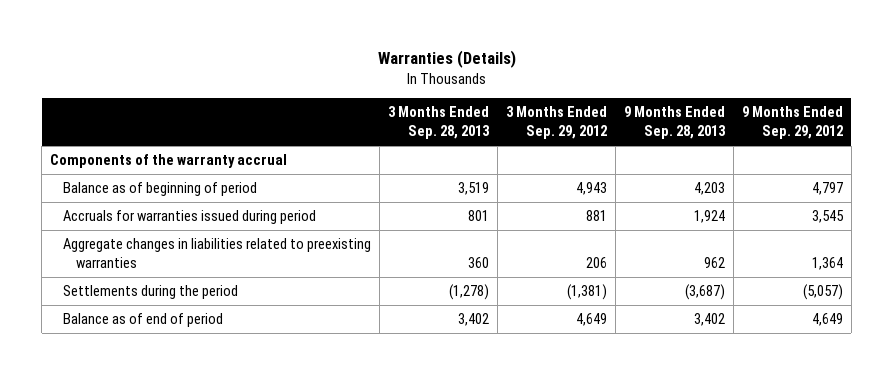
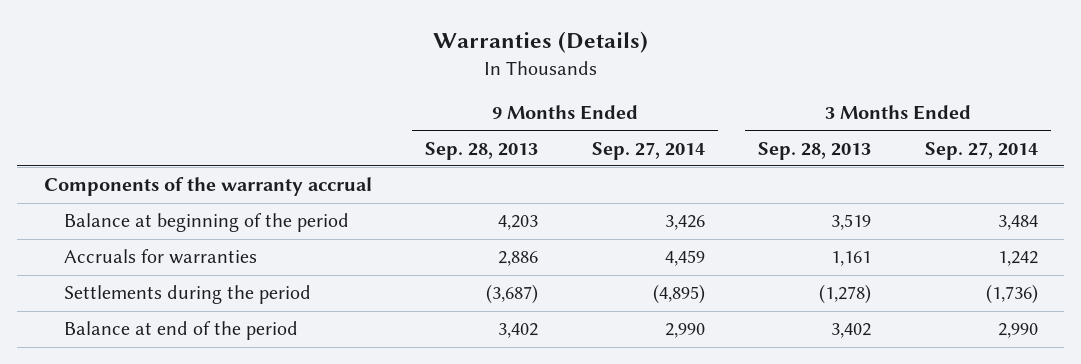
- | 3 Months Ended Sep. 28, 2013 | 3 Months Ended Sep. 29, 2012 | 9 Months Ended Sep. 28, 2013 | 9 Months Ended Sep. 29, 2012
+ | 9 Months Ended Sep. 28, 2013 | 9 Months Ended Sep. 27, 2014 | 3 Months Ended Sep. 28, 2013 | 3 Months Ended Sep. 27, 2014
- Balance as of beginning of period | 3,519 | 4,943 | 4,203 | 4,797
- Accruals for warranties issued during period | 801 | 881 | 1,924 | 3,545
- Aggregate changes in liabilities related to preexisting warranties | 360 | 206 | 962 | 1,364
+ Balance at beginning of the period | 4,203 | 3,426 | 3,519 | 3,484
+ Accruals for warranties | 2,886 | 4,459 | 1,161 | 1,242
- Balance as of end of period | 3,402 | 4,649 | 3,402 | 4,649
+ Balance at end of the period | 3,402 | 2,990 | 3,402 | 2,990

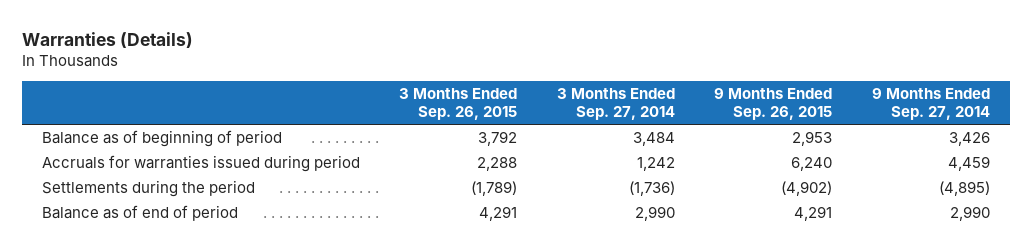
- | 9 Months Ended Sep. 28, 2013 | 9 Months Ended Sep. 27, 2014 | 3 Months Ended Sep. 28, 2013 | 3 Months Ended Sep. 27, 2014
+ | 3 Months Ended Sep. 26, 2015 | 3 Months Ended Sep. 27, 2014 | 9 Months Ended Sep. 26, 2015 | 9 Months Ended Sep. 27, 2014
- Components of the warranty accrual
- Balance at beginning of the period | 4,203 | 3,426 | 3,519 | 3,484
- Accruals for warranties | 2,886 | 4,459 | 1,161 | 1,242
+ Balance as of beginning of period | 3,792 | 3,484 | 2,953 | 3,426
+ Accruals for warranties issued during period | 2,288 | 1,242 | 6,240 | 4,459
- Balance at end of the period | 3,402 | 2,990 | 3,402 | 2,990
+ Balance as of end of period | 4,291 | 2,990 | 4,291 | 2,990

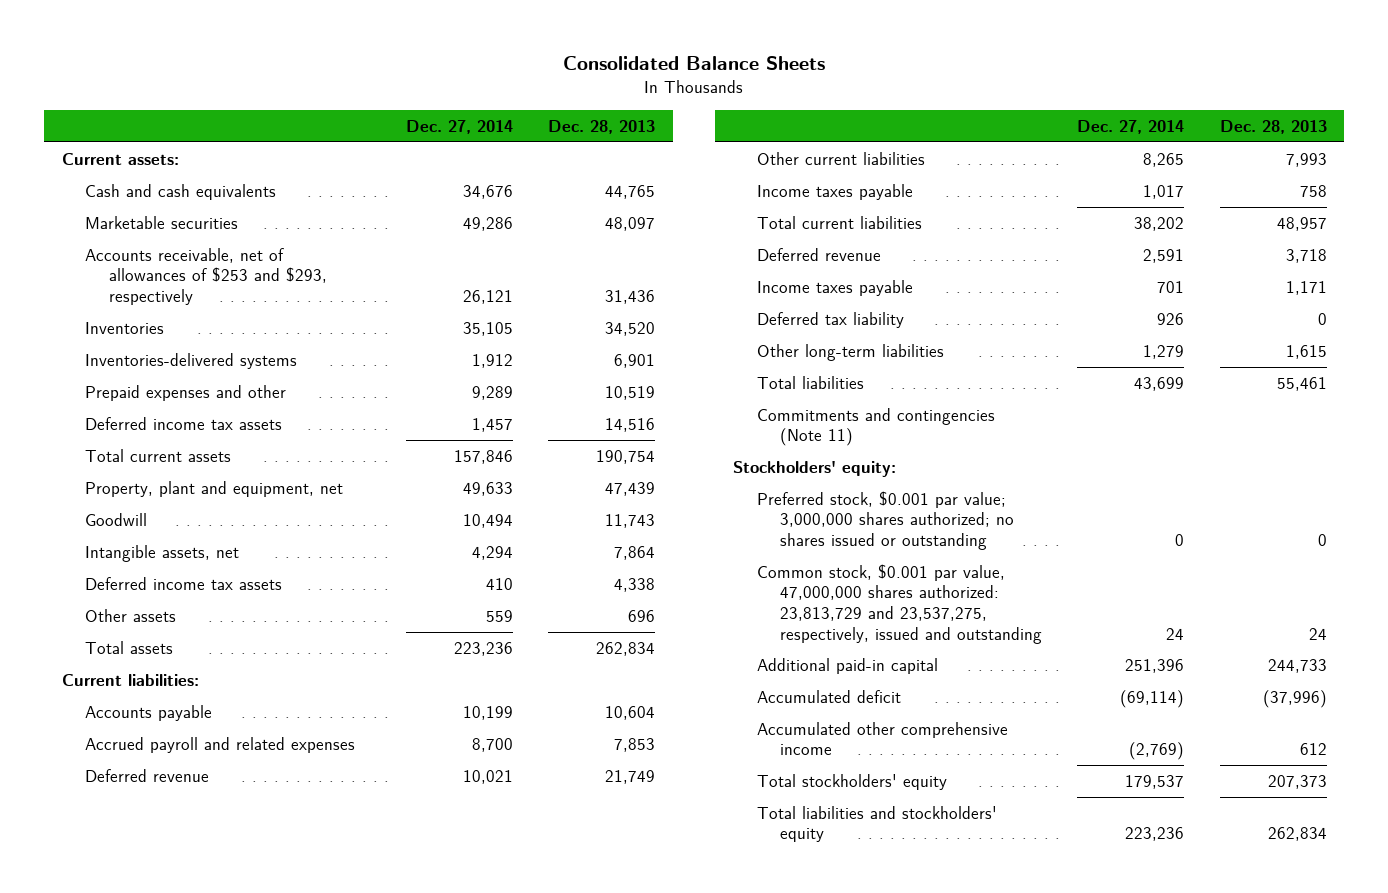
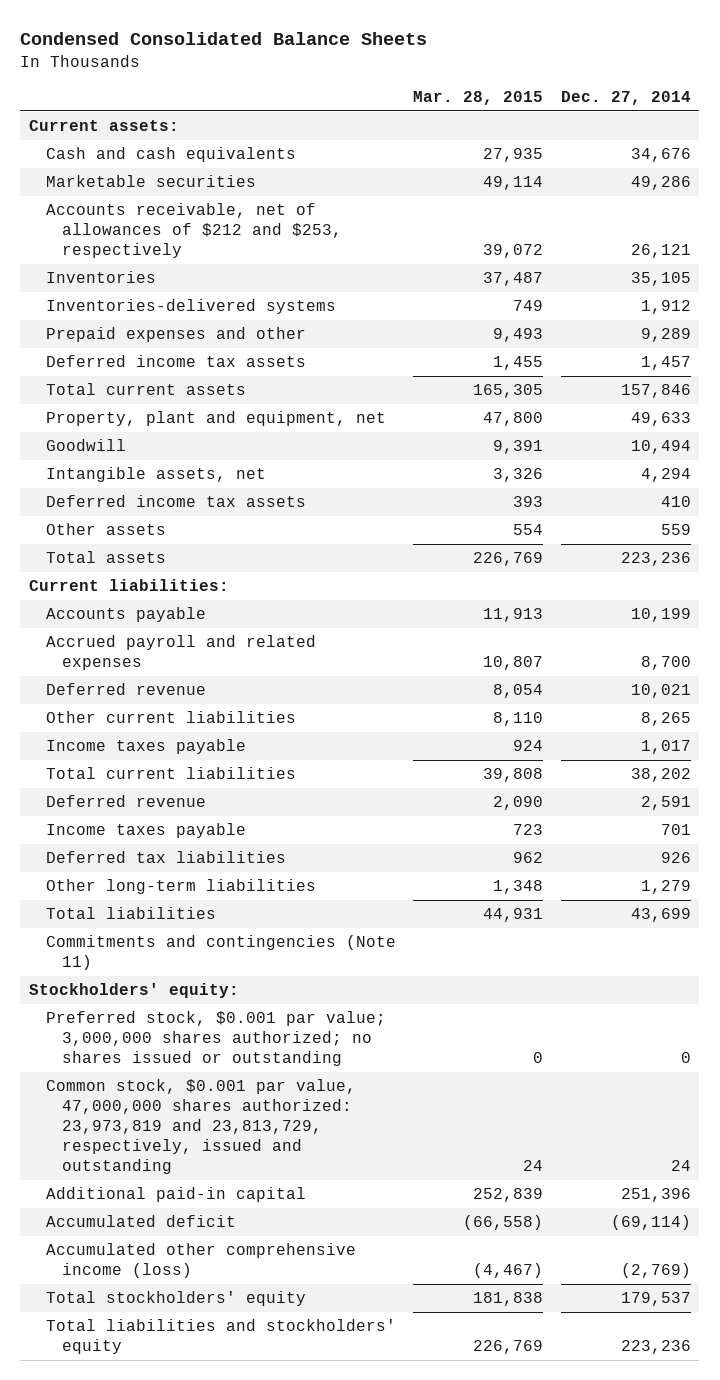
- Consolidated Balance Sheets
+ Condensed Consolidated Balance Sheets
- | Dec. 27, 2014 | Dec. 28, 2013
+ | Mar. 28, 2015 | Dec. 27, 2014
- Accounts receivable, net of allowances of $253 and $293, respectively | 26,121 | 31,436
+ Accounts receivable, net of allowances of $212 and $253, respectively | 39,072 | 26,121
- Deferred tax liability | 926 | 0
+ Deferred tax liabilities | 962 | 926
- Common stock, $0.001 par value, 47,000,000 shares authorized: 23,813,729 and 23,537,275, respectively, issued and outstanding | 24 | 24
+ Common stock, $0.001 par value, 47,000,000 shares authorized: 23,973,819 and 23,813,729, respectively, issued and outstanding | 24 | 24
- Accumulated other comprehensive income | (2,769) | 612
+ Accumulated other comprehensive income (loss) | (4,467) | (2,769)

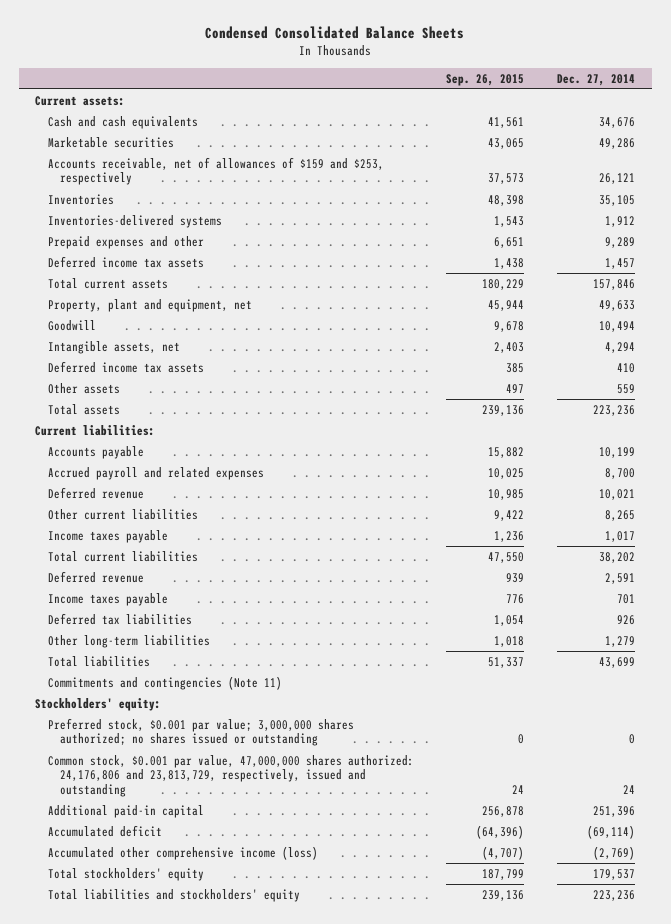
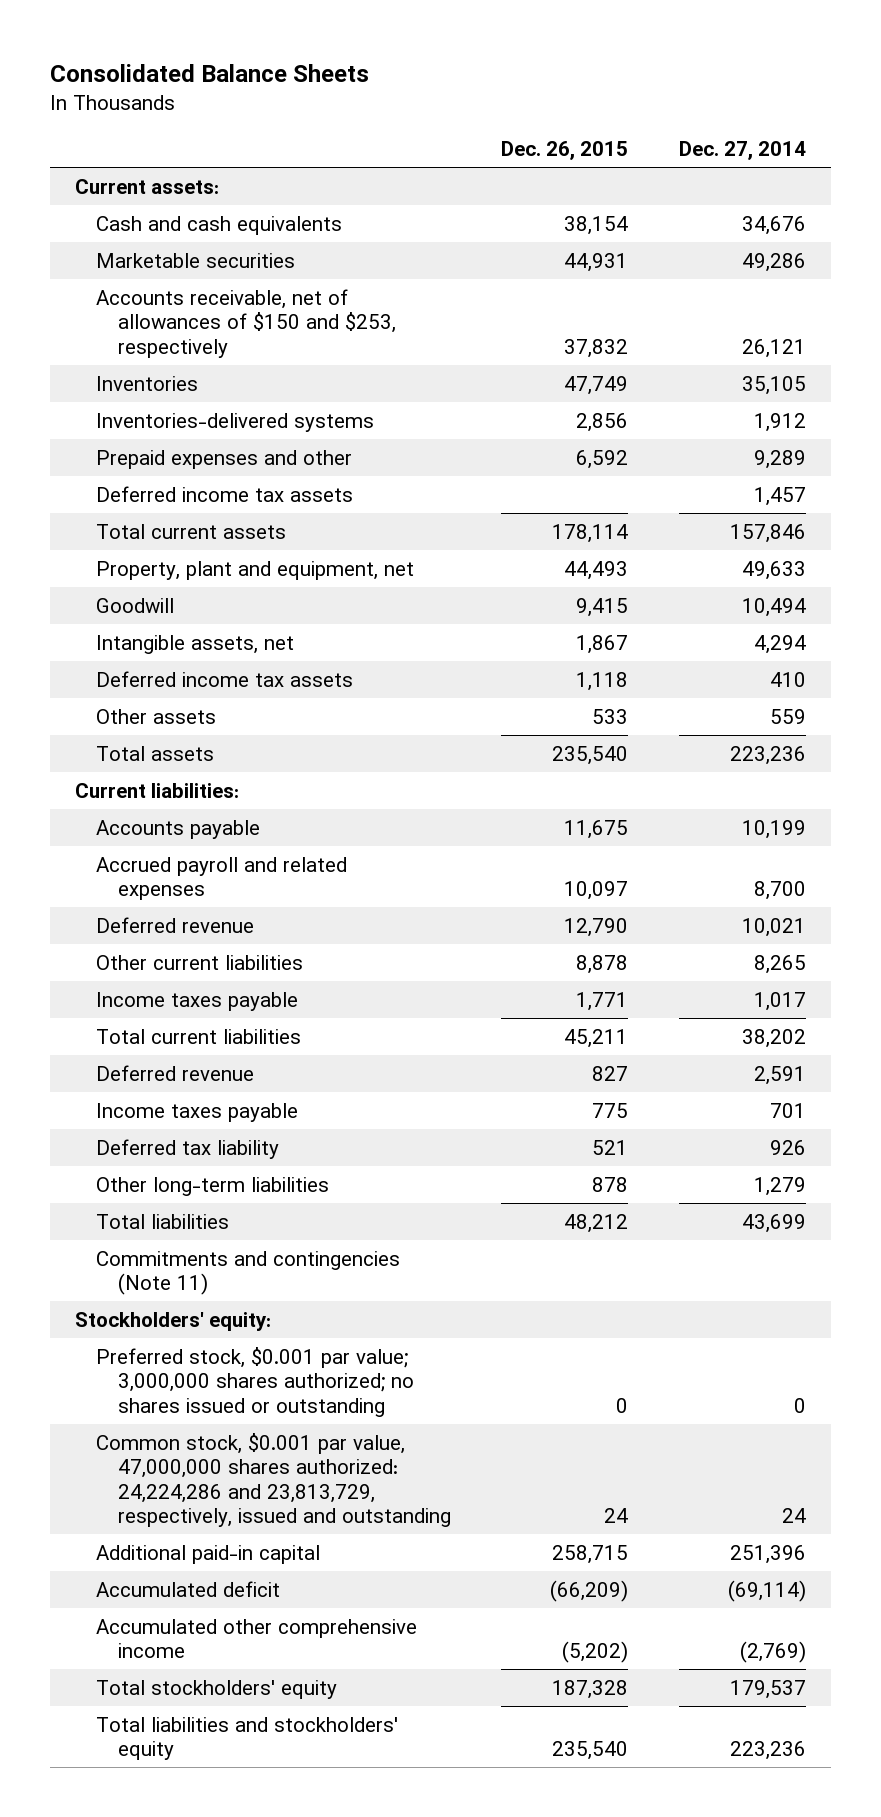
- Condensed Consolidated Balance Sheets
+ Consolidated Balance Sheets
- | Sep. 26, 2015 | Dec. 27, 2014
+ | Dec. 26, 2015 | Dec. 27, 2014
- Accounts receivable, net of allowances of $159 and $253, respectively | 37,573 | 26,121
+ Accounts receivable, net of allowances of $150 and $253, respectively | 37,832 | 26,121
- Deferred tax liabilities | 1,054 | 926
+ Deferred tax liability | 521 | 926
- Common stock, $0.001 par value, 47,000,000 shares authorized: 24,176,806 and 23,813,729, respectively, issued and outstanding | 24 | 24
+ Common stock, $0.001 par value, 47,000,000 shares authorized: 24,224,286 and 23,813,729, respectively, issued and outstanding | 24 | 24
- Accumulated other comprehensive income (loss) | (4,707) | (2,769)
+ Accumulated other comprehensive income | (5,202) | (2,769)

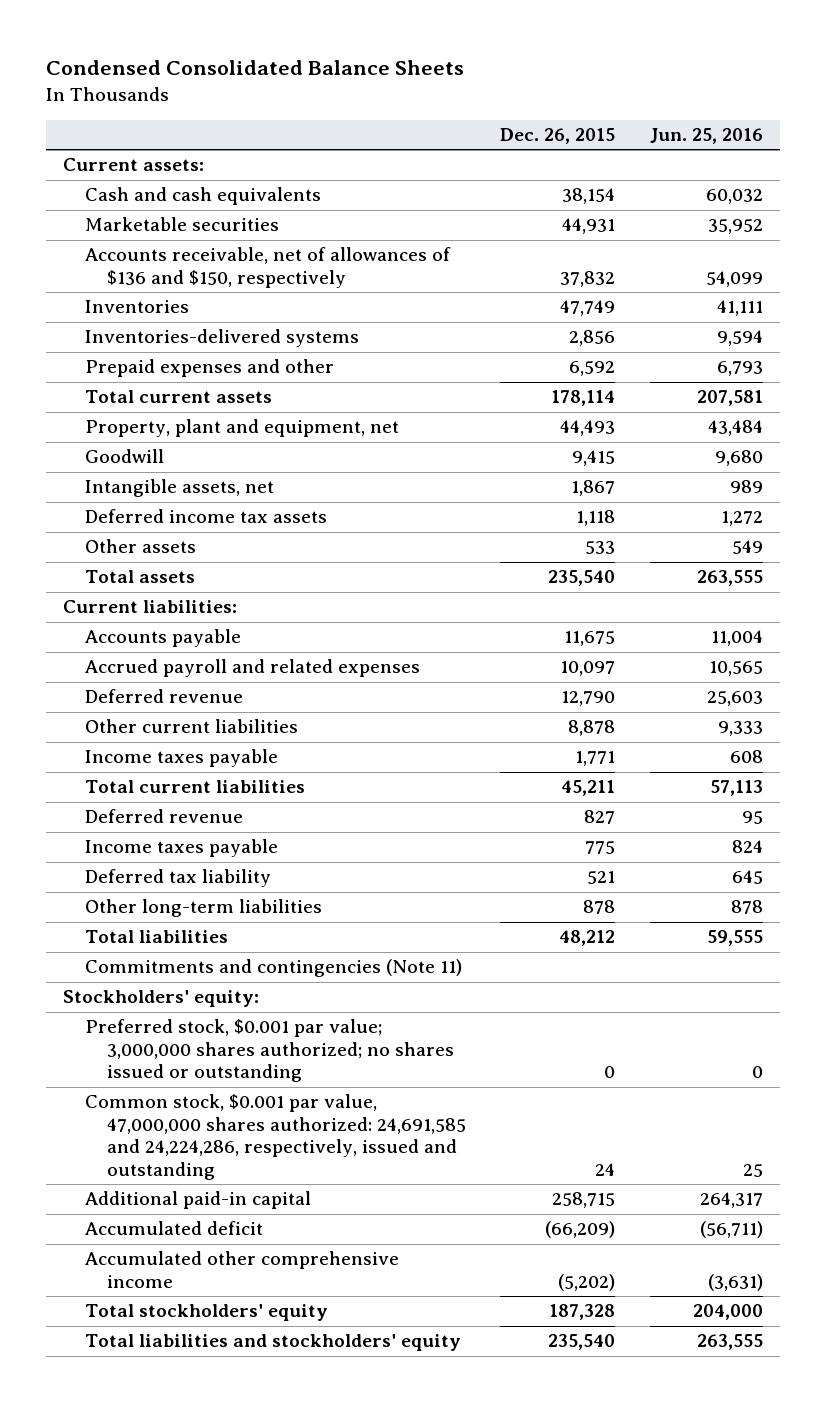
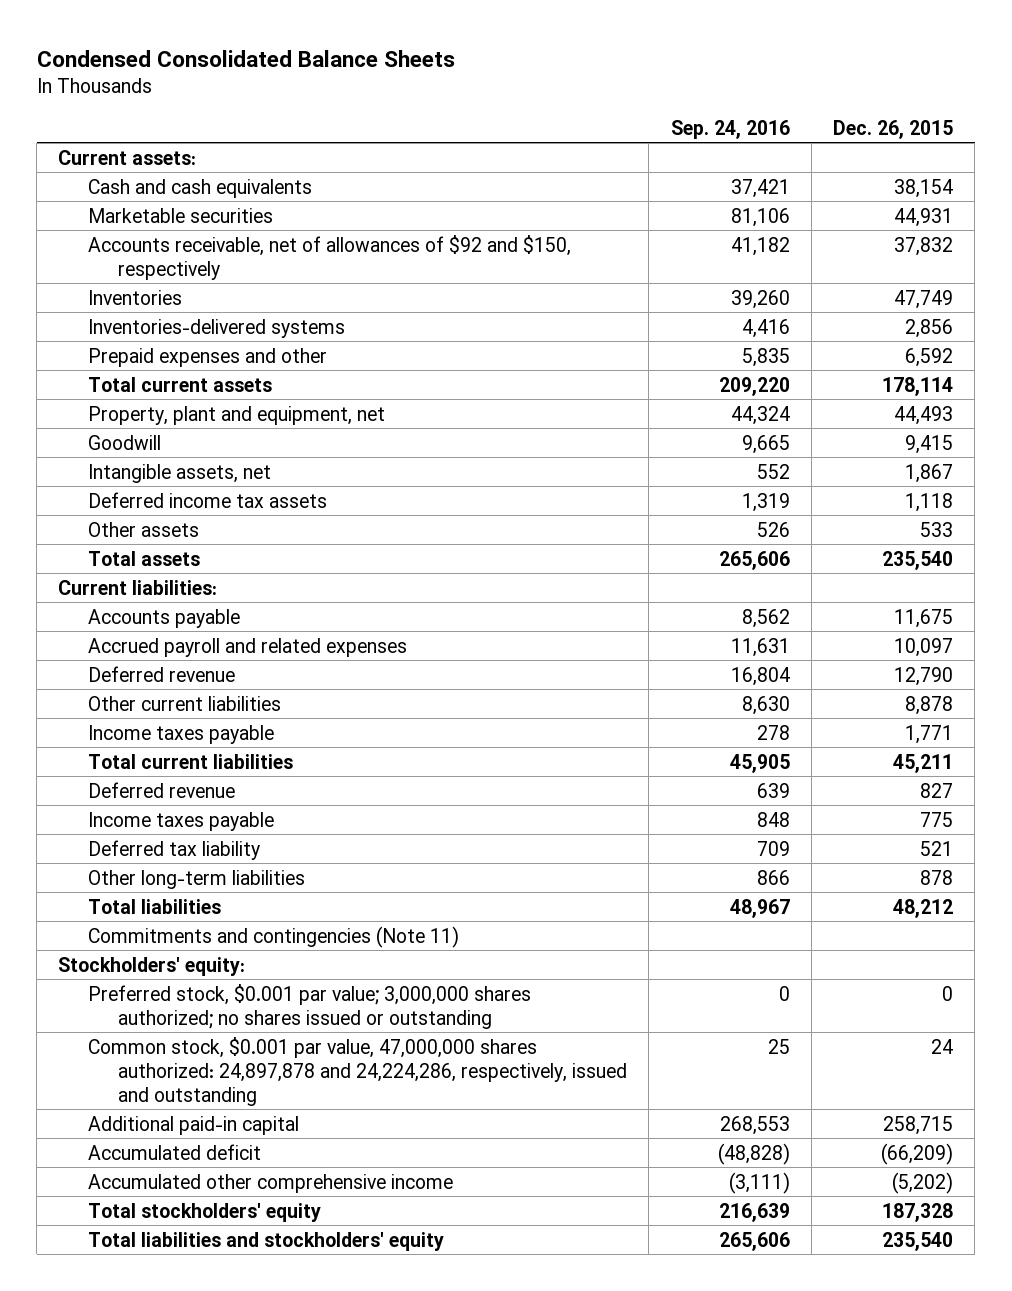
- | Dec. 26, 2015 | Jun. 25, 2016
+ | Sep. 24, 2016 | Dec. 26, 2015
- Accounts receivable, net of allowances of $136 and $150, respectively | 37,832 | 54,099
+ Accounts receivable, net of allowances of $92 and $150, respectively | 41,182 | 37,832
- Common stock, $0.001 par value, 47,000,000 shares authorized: 24,691,585 and 24,224,286, respectively, issued and outstanding | 24 | 25
+ Common stock, $0.001 par value, 47,000,000 shares authorized: 24,897,878 and 24,224,286, respectively, issued and outstanding | 25 | 24

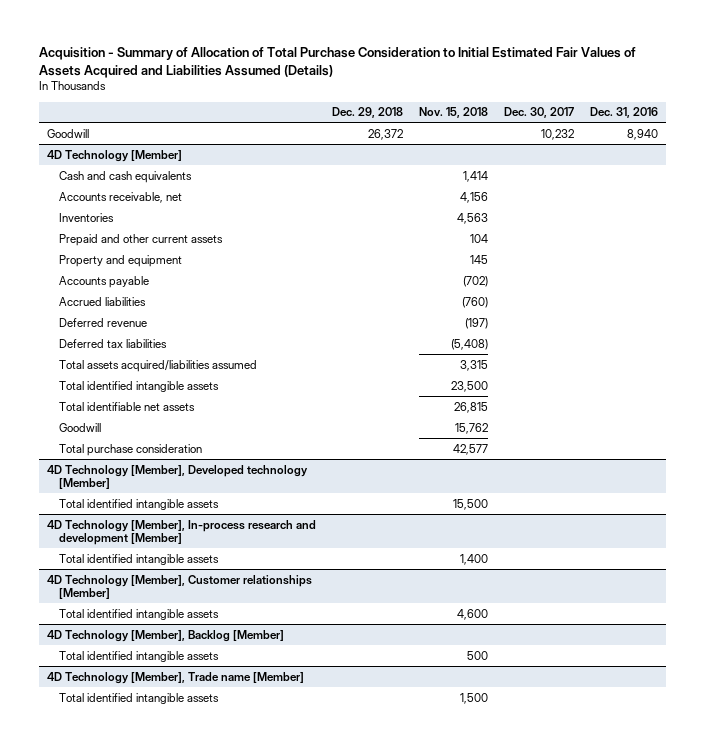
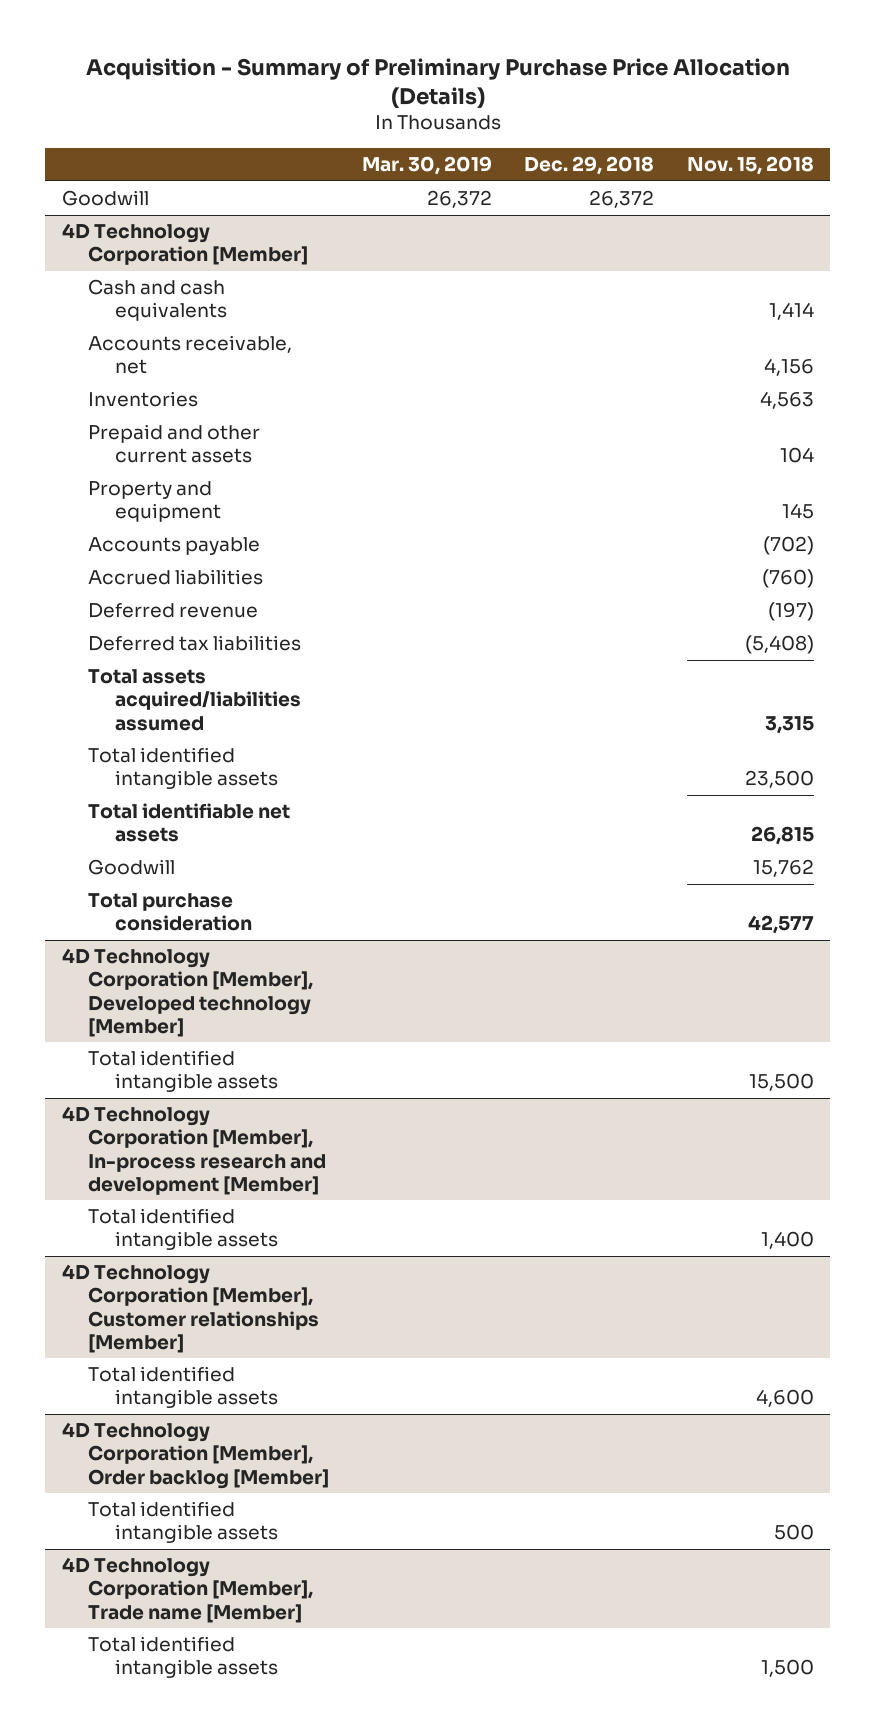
- Acquisition - Summary of Allocation of Total Purchase Consideration to Initial Estimated Fair Values of Assets Acquired and Liabilities Assumed (Details)
+ Acquisition - Summary of Preliminary Purchase Price Allocation (Details)
- | Dec. 29, 2018 | Nov. 15, 2018 | Dec. 30, 2017 | Dec. 31, 2016
+ | Mar. 30, 2019 | Dec. 29, 2018 | Nov. 15, 2018
- 4D Technology [Member]
+ 4D Technology Corporation [Member]
- 4D Technology [Member], Developed technology [Member]
+ 4D Technology Corporation [Member], Developed technology [Member]
- 4D Technology [Member], In-process research and development [Member]
+ 4D Technology Corporation [Member], In-process research and development [Member]
- 4D Technology [Member], Customer relationships [Member]
+ 4D Technology Corporation [Member], Customer relationships [Member]
- 4D Technology [Member], Backlog [Member]
+ 4D Technology Corporation [Member], Order backlog [Member]
- 4D Technology [Member], Trade name [Member]
+ 4D Technology Corporation [Member], Trade name [Member]

